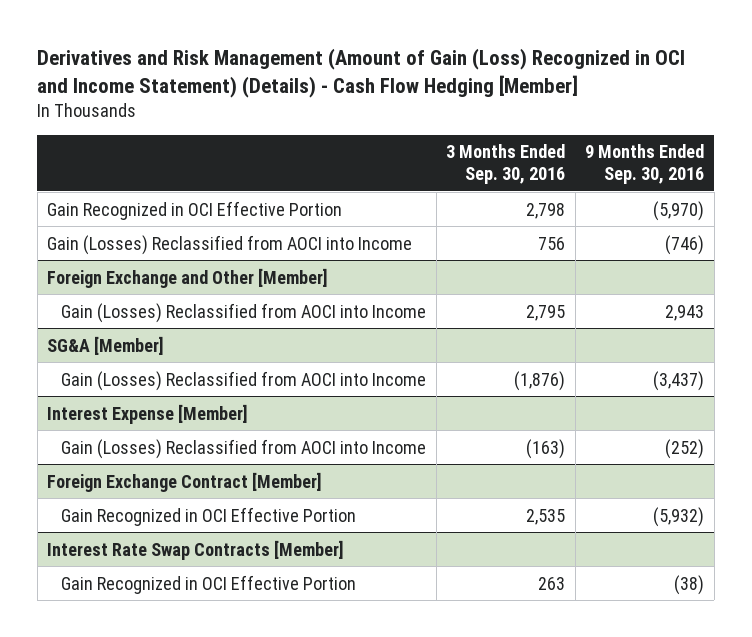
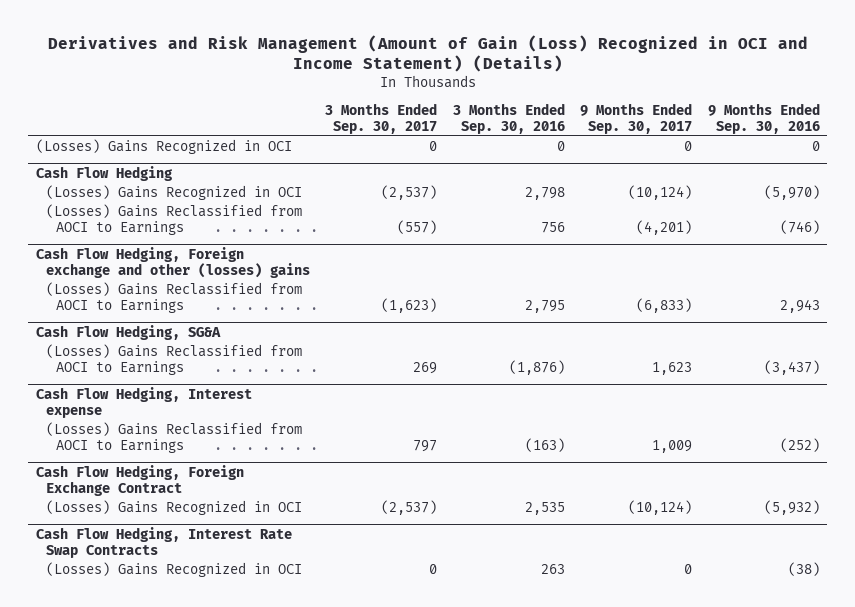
- Derivatives and Risk Management (Amount of Gain (Loss) Recognized in OCI and Income Statement) (Details) - Cash Flow Hedging [Member]
+ Derivatives and Risk Management (Amount of Gain (Loss) Recognized in OCI and Income Statement) (Details)
- | 3 Months Ended Sep. 30, 2016 | 9 Months Ended Sep. 30, 2016
+ | 3 Months Ended Sep. 30, 2017 | 3 Months Ended Sep. 30, 2016 | 9 Months Ended Sep. 30, 2017 | 9 Months Ended Sep. 30, 2016
- Gain Recognized in OCI Effective Portion | 2,798 | (5,970)
- Gain (Losses) Reclassified from AOCI into Income | 756 | (746)
- Foreign Exchange and Other [Member]
- Gain (Losses) Reclassified from AOCI into Income | 2,795 | 2,943
- SG&A [Member]
- Gain (Losses) Reclassified from AOCI into Income | (1,876) | (3,437)
- Interest Expense [Member]
- Gain (Losses) Reclassified from AOCI into Income | (163) | (252)
- Foreign Exchange Contract [Member]
- Gain Recognized in OCI Effective Portion | 2,535 | (5,932)
- Interest Rate Swap Contracts [Member]
- Gain Recognized in OCI Effective Portion | 263 | (38)
+ (Losses) Gains Recognized in OCI | 0 | 0 | 0 | 0
+ Cash Flow Hedging
+ (Losses) Gains Recognized in OCI | (2,537) | 2,798 | (10,124) | (5,970)
+ (Losses) Gains Reclassified from AOCI to Earnings | (557) | 756 | (4,201) | (746)
+ Cash Flow Hedging, Foreign exchange and other (losses) gains
+ (Losses) Gains Reclassified from AOCI to Earnings | (1,623) | 2,795 | (6,833) | 2,943
+ Cash Flow Hedging, SG&A
+ (Losses) Gains Reclassified from AOCI to Earnings | 269 | (1,876) | 1,623 | (3,437)
+ Cash Flow Hedging, Interest expense
+ (Losses) Gains Reclassified from AOCI to Earnings | 797 | (163) | 1,009 | (252)
+ Cash Flow Hedging, Foreign Exchange Contract
+ (Losses) Gains Recognized in OCI | (2,537) | 2,535 | (10,124) | (5,932)
+ Cash Flow Hedging, Interest Rate Swap Contracts
+ (Losses) Gains Recognized in OCI | 0 | 263 | 0 | (38)

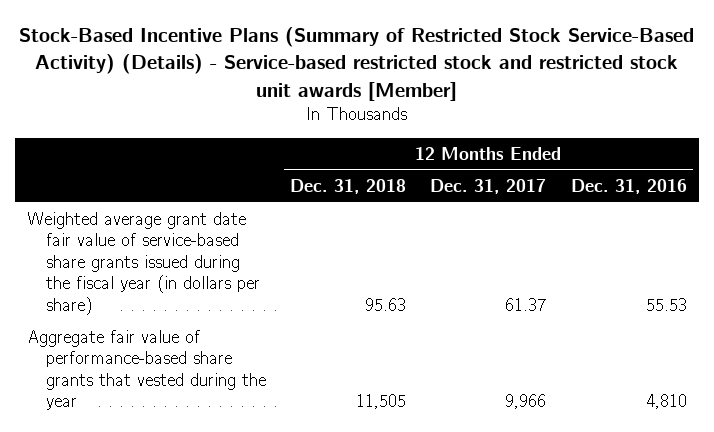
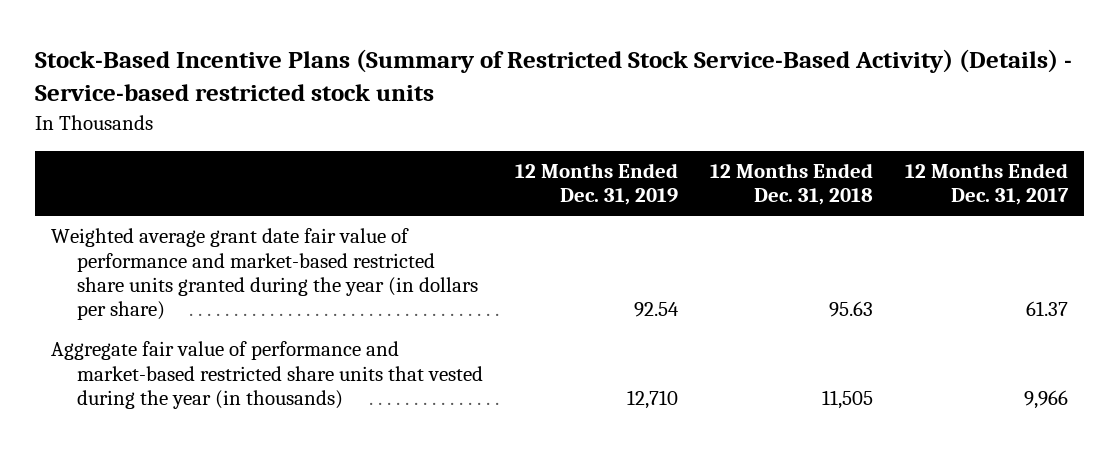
- Stock-Based Incentive Plans (Summary of Restricted Stock Service-Based Activity) (Details) - Service-based restricted stock and restricted stock unit awards [Member]
+ Stock-Based Incentive Plans (Summary of Restricted Stock Service-Based Activity) (Details) - Service-based restricted stock units
- | 12 Months Ended Dec. 31, 2018 | 12 Months Ended Dec. 31, 2017 | 12 Months Ended Dec. 31, 2016
+ | 12 Months Ended Dec. 31, 2019 | 12 Months Ended Dec. 31, 2018 | 12 Months Ended Dec. 31, 2017
- Weighted average grant date fair value of service-based share grants issued during the fiscal year (in dollars per share) | 95.63 | 61.37 | 55.53
- Aggregate fair value of performance-based share grants that vested during the year | 11,505 | 9,966 | 4,810
+ Weighted average grant date fair value of performance and market-based restricted share units granted during the year (in dollars per share) | 92.54 | 95.63 | 61.37
+ Aggregate fair value of performance and market-based restricted share units that vested during the year (in thousands) | 12,710 | 11,505 | 9,966

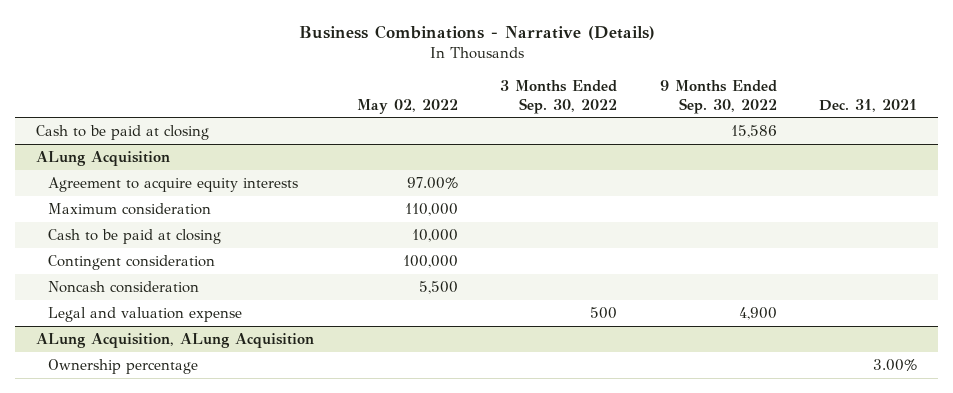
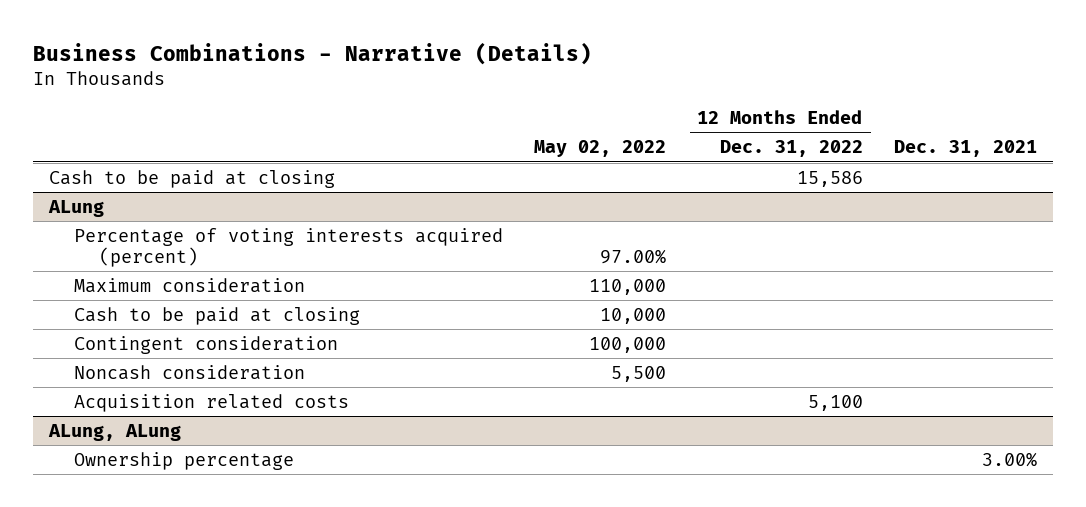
- | May 02, 2022 | 3 Months Ended Sep. 30, 2022 | 9 Months Ended Sep. 30, 2022 | Dec. 31, 2021
+ | May 02, 2022 | 12 Months Ended Dec. 31, 2022 | Dec. 31, 2021
- ALung Acquisition
- Agreement to acquire equity interests | 97.00% | | |
+ ALung
+ Percentage of voting interests acquired (percent) | 97.00% | |
- Legal and valuation expense | | 500 | 4,900 |
- ALung Acquisition, ALung Acquisition
+ Acquisition related costs | | 5,100 |
+ ALung, ALung

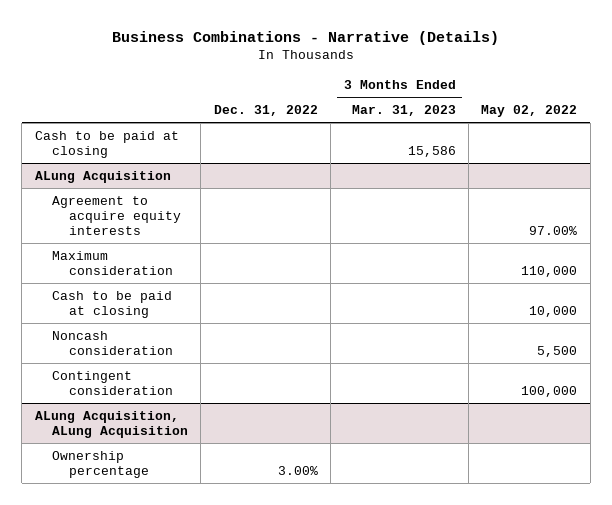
- | May 02, 2022 | 12 Months Ended Dec. 31, 2022 | Dec. 31, 2021
+ | Dec. 31, 2022 | 3 Months Ended Mar. 31, 2023 | May 02, 2022
- ALung
- Percentage of voting interests acquired (percent) | 97.00% | |
+ ALung Acquisition
+ Agreement to acquire equity interests | | | 97.00%
- Contingent consideration | 100,000 | |
- Acquisition related costs | | 5,100 |
- ALung, ALung
+ Contingent consideration | | | 100,000
+ ALung Acquisition, ALung Acquisition

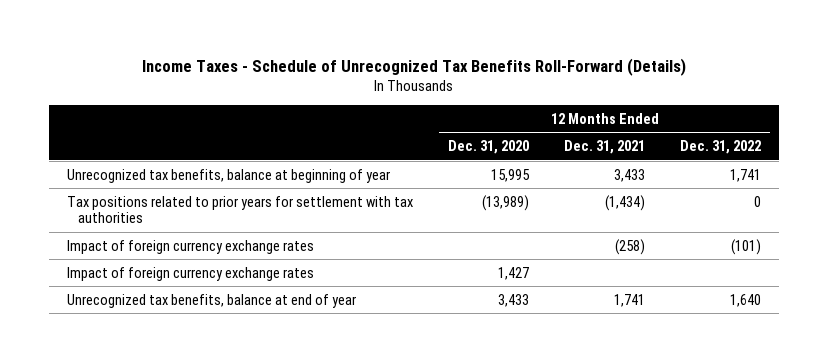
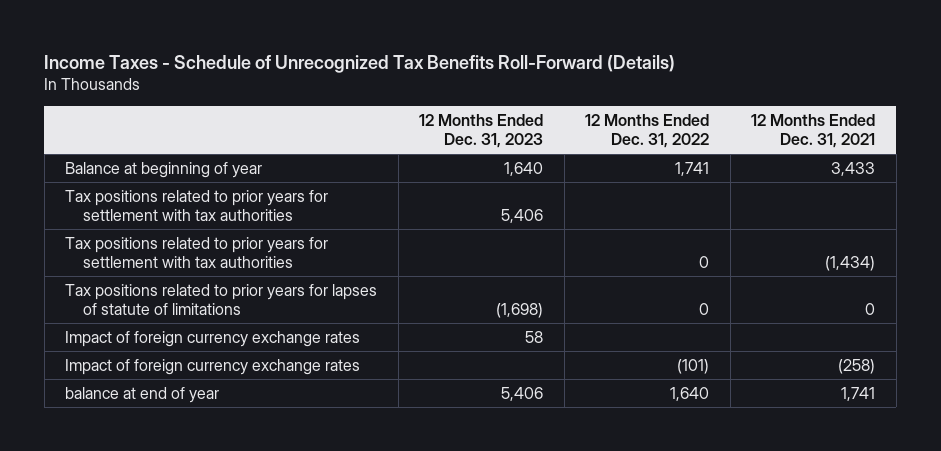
- | 12 Months Ended Dec. 31, 2020 | 12 Months Ended Dec. 31, 2021 | 12 Months Ended Dec. 31, 2022
+ | 12 Months Ended Dec. 31, 2023 | 12 Months Ended Dec. 31, 2022 | 12 Months Ended Dec. 31, 2021
- Unrecognized tax benefits, balance at beginning of year | 15,995 | 3,433 | 1,741
+ Balance at beginning of year | 1,640 | 1,741 | 3,433
+ Tax positions related to prior years for settlement with tax authorities | 5,406 | |
+ Tax positions related to prior years for lapses of statute of limitations | (1,698) | 0 | 0
- Unrecognized tax benefits, balance at end of year | 3,433 | 1,741 | 1,640
moved down: Impact of foreign currency exchange rates | | (101) | (258)
+ balance at end of year | 5,406 | 1,640 | 1,741

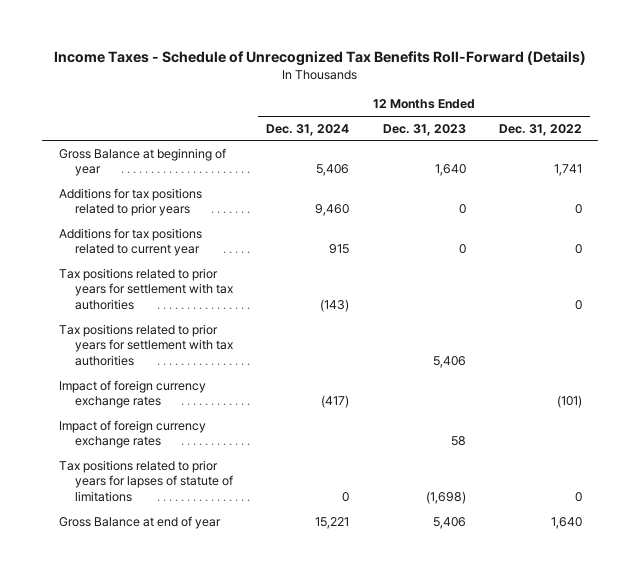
- | 12 Months Ended Dec. 31, 2023 | 12 Months Ended Dec. 31, 2022 | 12 Months Ended Dec. 31, 2021
+ | 12 Months Ended Dec. 31, 2024 | 12 Months Ended Dec. 31, 2023 | 12 Months Ended Dec. 31, 2022
- Balance at beginning of year | 1,640 | 1,741 | 3,433
+ Gross Balance at beginning of year | 5,406 | 1,640 | 1,741
+ Additions for tax positions related to prior years | 9,460 | 0 | 0
+ Additions for tax positions related to current year | 915 | 0 | 0
moved down: Tax positions related to prior years for settlement with tax authorities | | 5,406 |
- balance at end of year | 5,406 | 1,640 | 1,741
moved down: Impact of foreign currency exchange rates | | 58 |
moved down: Tax positions related to prior years for lapses of statute of limitations | 0 | (1,698) | 0
+ Gross Balance at end of year | 15,221 | 5,406 | 1,640

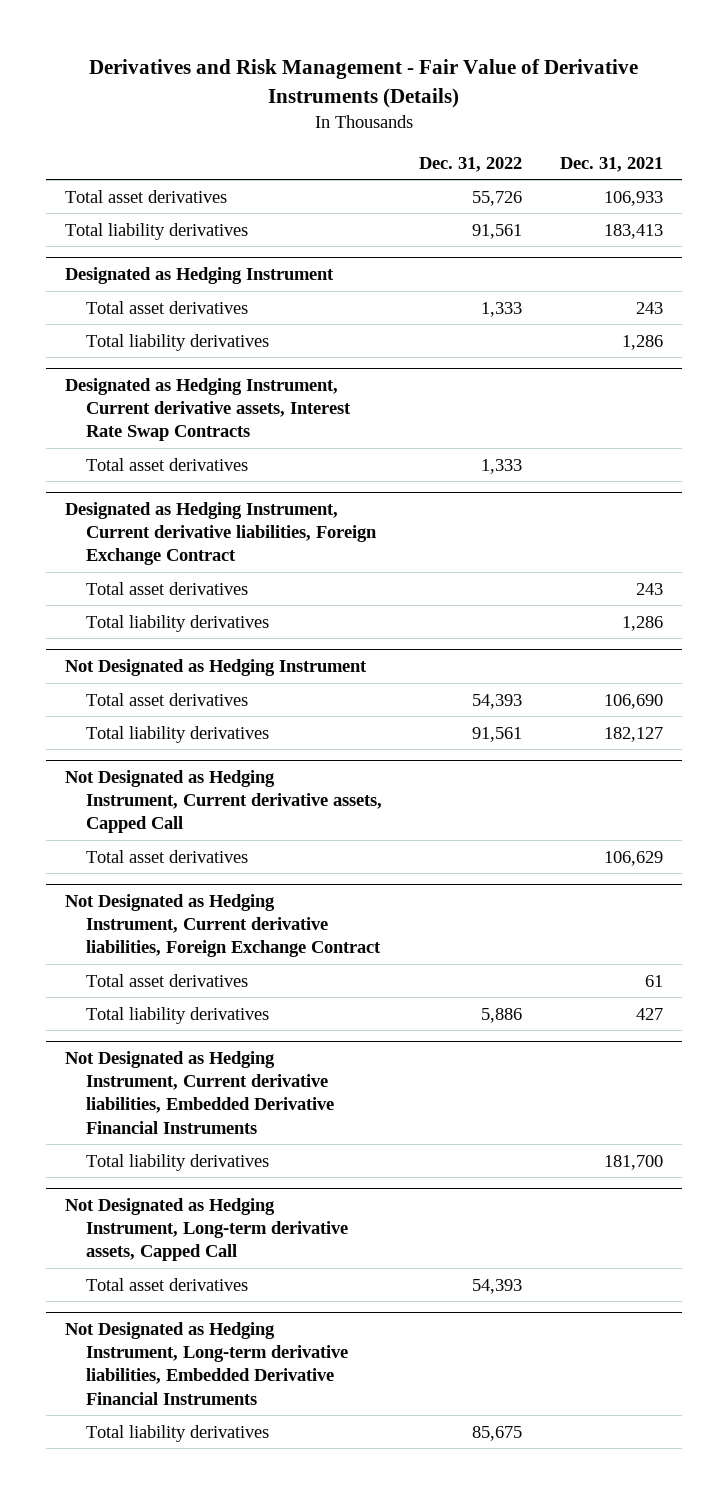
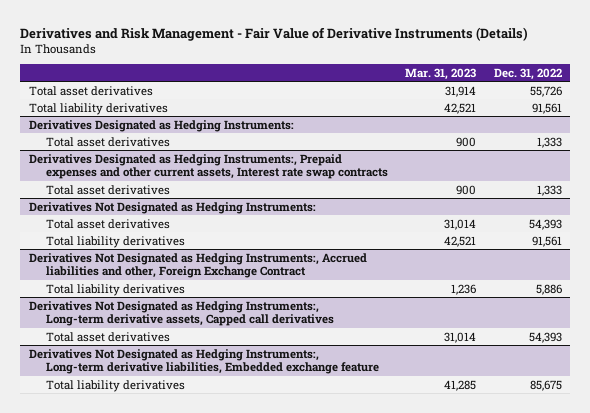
- | Dec. 31, 2022 | Dec. 31, 2021
+ | Mar. 31, 2023 | Dec. 31, 2022
- Designated as Hedging Instrument
+ Derivatives Designated as Hedging Instruments:
- Total liability derivatives | | 1,286
- Designated as Hedging Instrument, Current derivative assets, Interest Rate Swap Contracts
+ Derivatives Designated as Hedging Instruments:, Prepaid expenses and other current assets, Interest rate swap contracts
- Designated as Hedging Instrument, Current derivative liabilities, Foreign Exchange Contract
- Total asset derivatives | | 243
- Total liability derivatives | | 1,286
- Not Designated as Hedging Instrument
+ Derivatives Not Designated as Hedging Instruments:
- Not Designated as Hedging Instrument, Current derivative assets, Capped Call
- Total asset derivatives | | 106,629
- Not Designated as Hedging Instrument, Current derivative liabilities, Foreign Exchange Contract
- Total asset derivatives | | 61
+ Derivatives Not Designated as Hedging Instruments:, Accrued liabilities and other, Foreign Exchange Contract
- Not Designated as Hedging Instrument, Current derivative liabilities, Embedded Derivative Financial Instruments
- Total liability derivatives | | 181,700
- Not Designated as Hedging Instrument, Long-term derivative assets, Capped Call
+ Derivatives Not Designated as Hedging Instruments:, Long-term derivative assets, Capped call derivatives
- Not Designated as Hedging Instrument, Long-term derivative liabilities, Embedded Derivative Financial Instruments
+ Derivatives Not Designated as Hedging Instruments:, Long-term derivative liabilities, Embedded exchange feature

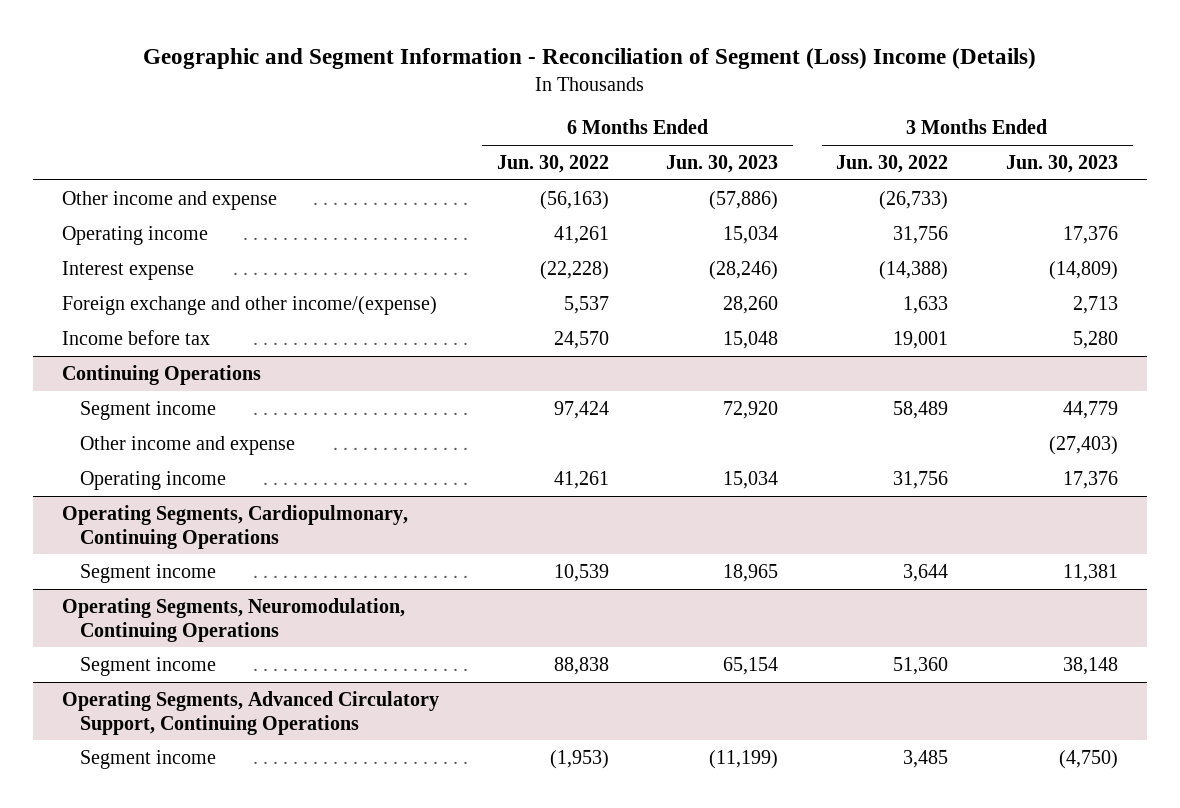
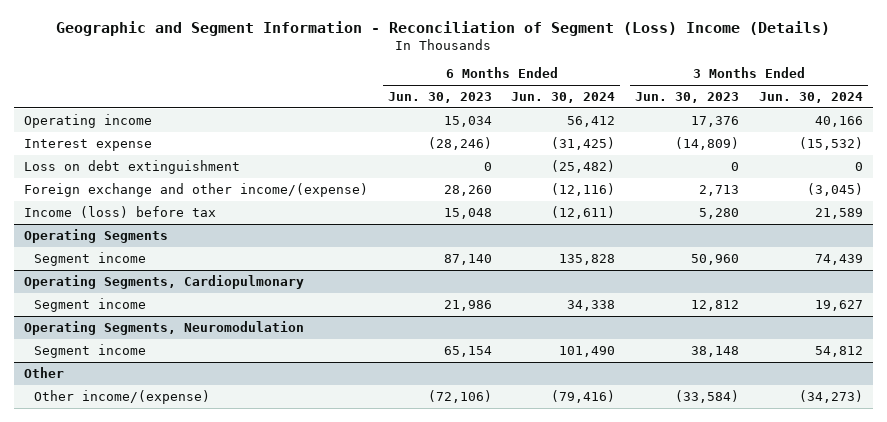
- | 6 Months Ended Jun. 30, 2022 | 6 Months Ended Jun. 30, 2023 | 3 Months Ended Jun. 30, 2022 | 3 Months Ended Jun. 30, 2023
+ | 6 Months Ended Jun. 30, 2023 | 6 Months Ended Jun. 30, 2024 | 3 Months Ended Jun. 30, 2023 | 3 Months Ended Jun. 30, 2024
- Other income and expense | (56,163) | (57,886) | (26,733) |
+ Loss on debt extinguishment | 0 | (25,482) | 0 | 0
- Income before tax | 24,570 | 15,048 | 19,001 | 5,280
- Continuing Operations
- Segment income | 97,424 | 72,920 | 58,489 | 44,779
- Other income and expense | | | | (27,403)
- Operating income | 41,261 | 15,034 | 31,756 | 17,376
- Operating Segments, Cardiopulmonary, Continuing Operations
- Segment income | 10,539 | 18,965 | 3,644 | 11,381
- Operating Segments, Neuromodulation, Continuing Operations
+ Income (loss) before tax | 15,048 | (12,611) | 5,280 | 21,589
+ Operating Segments
+ Segment income | 87,140 | 135,828 | 50,960 | 74,439
+ Operating Segments, Cardiopulmonary
+ Segment income | 21,986 | 34,338 | 12,812 | 19,627
+ Operating Segments, Neuromodulation
- Operating Segments, Advanced Circulatory Support, Continuing Operations
- Segment income | (1,953) | (11,199) | 3,485 | (4,750)
+ Other
+ Other income/(expense) | (72,106) | (79,416) | (33,584) | (34,273)

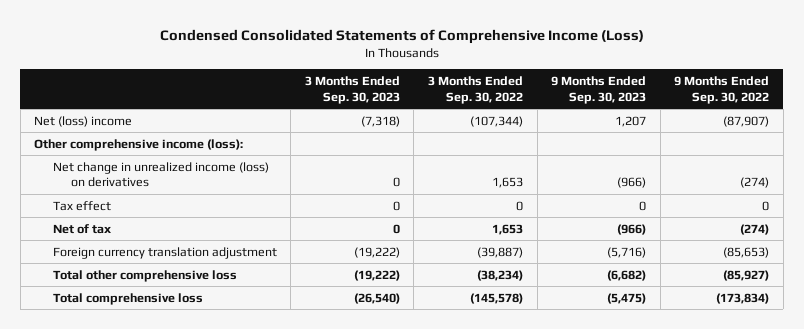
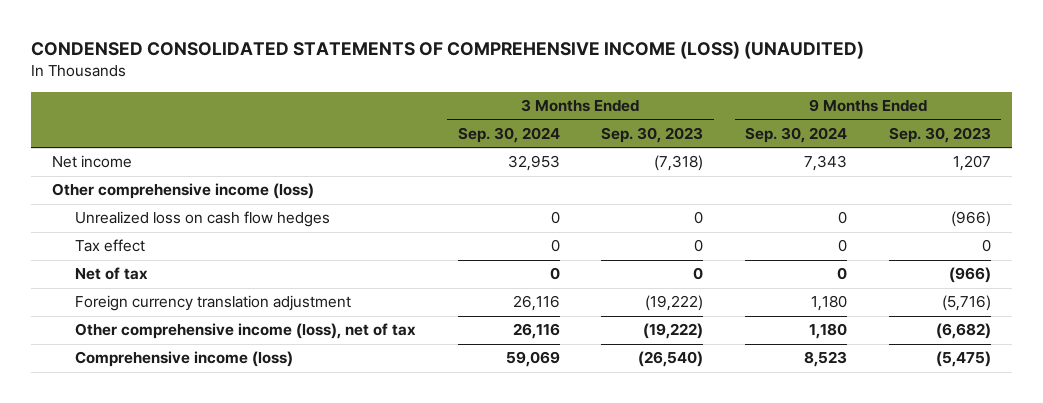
- Condensed Consolidated Statements of Comprehensive Income (Loss)
+ CONDENSED CONSOLIDATED STATEMENTS OF COMPREHENSIVE INCOME (LOSS) (UNAUDITED)
- | 3 Months Ended Sep. 30, 2023 | 3 Months Ended Sep. 30, 2022 | 9 Months Ended Sep. 30, 2023 | 9 Months Ended Sep. 30, 2022
+ | 3 Months Ended Sep. 30, 2024 | 3 Months Ended Sep. 30, 2023 | 9 Months Ended Sep. 30, 2024 | 9 Months Ended Sep. 30, 2023
- Net (loss) income | (7,318) | (107,344) | 1,207 | (87,907)
- Other comprehensive income (loss):
- Net change in unrealized income (loss) on derivatives | 0 | 1,653 | (966) | (274)
+ Net income | 32,953 | (7,318) | 7,343 | 1,207
+ Other comprehensive income (loss)
+ Unrealized loss on cash flow hedges | 0 | 0 | 0 | (966)
- Total other comprehensive loss | (19,222) | (38,234) | (6,682) | (85,927)
- Total comprehensive loss | (26,540) | (145,578) | (5,475) | (173,834)
+ Other comprehensive income (loss), net of tax | 26,116 | (19,222) | 1,180 | (6,682)
+ Comprehensive income (loss) | 59,069 | (26,540) | 8,523 | (5,475)

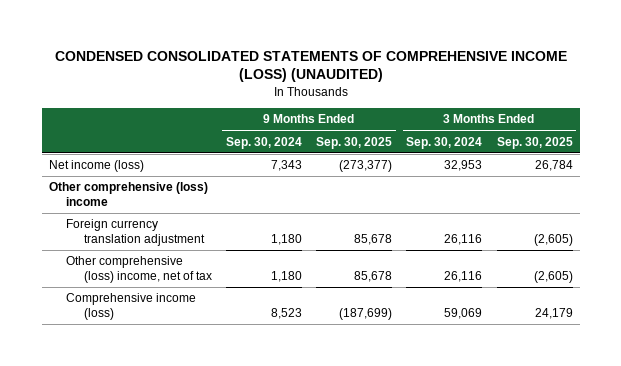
- | 3 Months Ended Sep. 30, 2024 | 3 Months Ended Sep. 30, 2023 | 9 Months Ended Sep. 30, 2024 | 9 Months Ended Sep. 30, 2023
+ | 9 Months Ended Sep. 30, 2024 | 9 Months Ended Sep. 30, 2025 | 3 Months Ended Sep. 30, 2024 | 3 Months Ended Sep. 30, 2025
- Net income | 32,953 | (7,318) | 7,343 | 1,207
- Other comprehensive income (loss)
- Unrealized loss on cash flow hedges | 0 | 0 | 0 | (966)
- Tax effect | 0 | 0 | 0 | 0
- Net of tax | 0 | 0 | 0 | (966)
+ Net income (loss) | 7,343 | (273,377) | 32,953 | 26,784
+ Other comprehensive (loss) income
- Other comprehensive income (loss), net of tax | 26,116 | (19,222) | 1,180 | (6,682)
+ Other comprehensive (loss) income, net of tax | 1,180 | 85,678 | 26,116 | (2,605)

